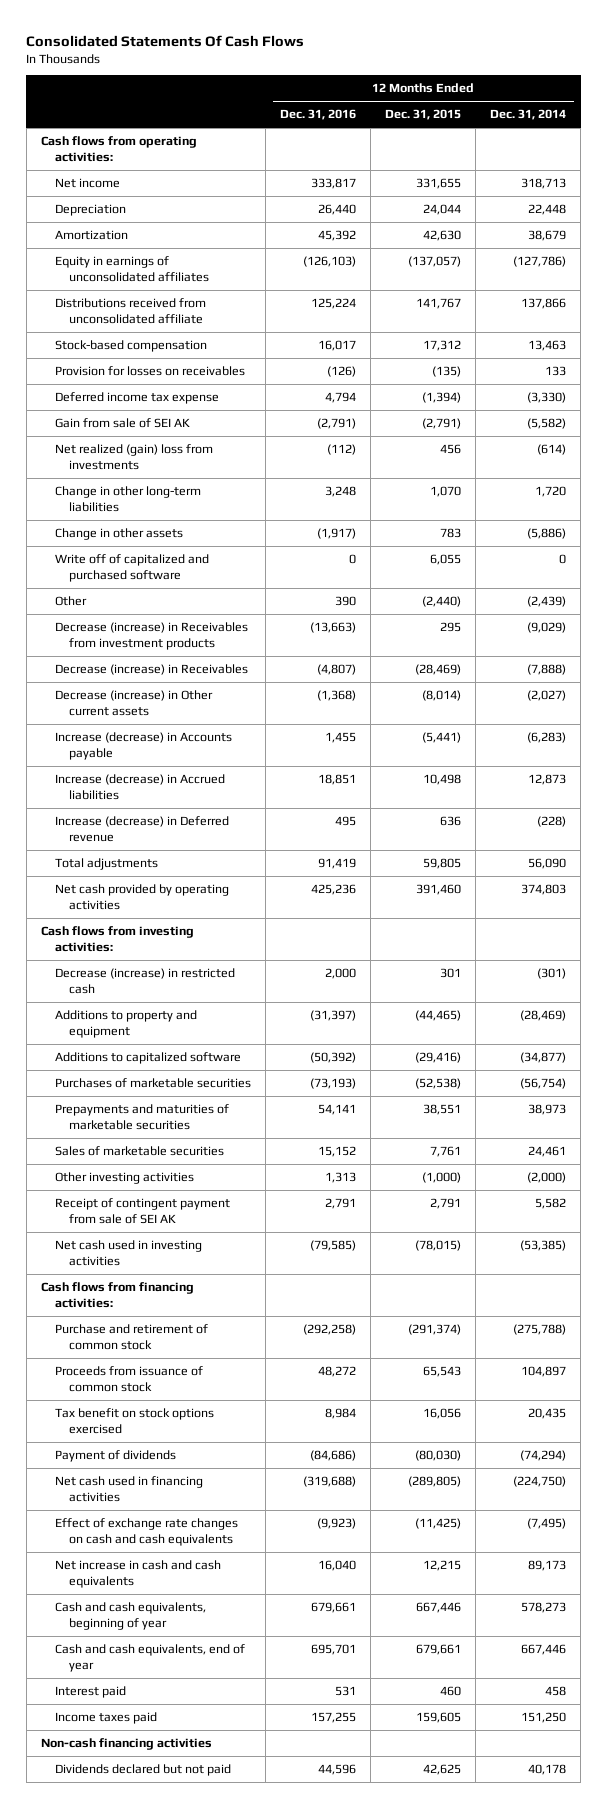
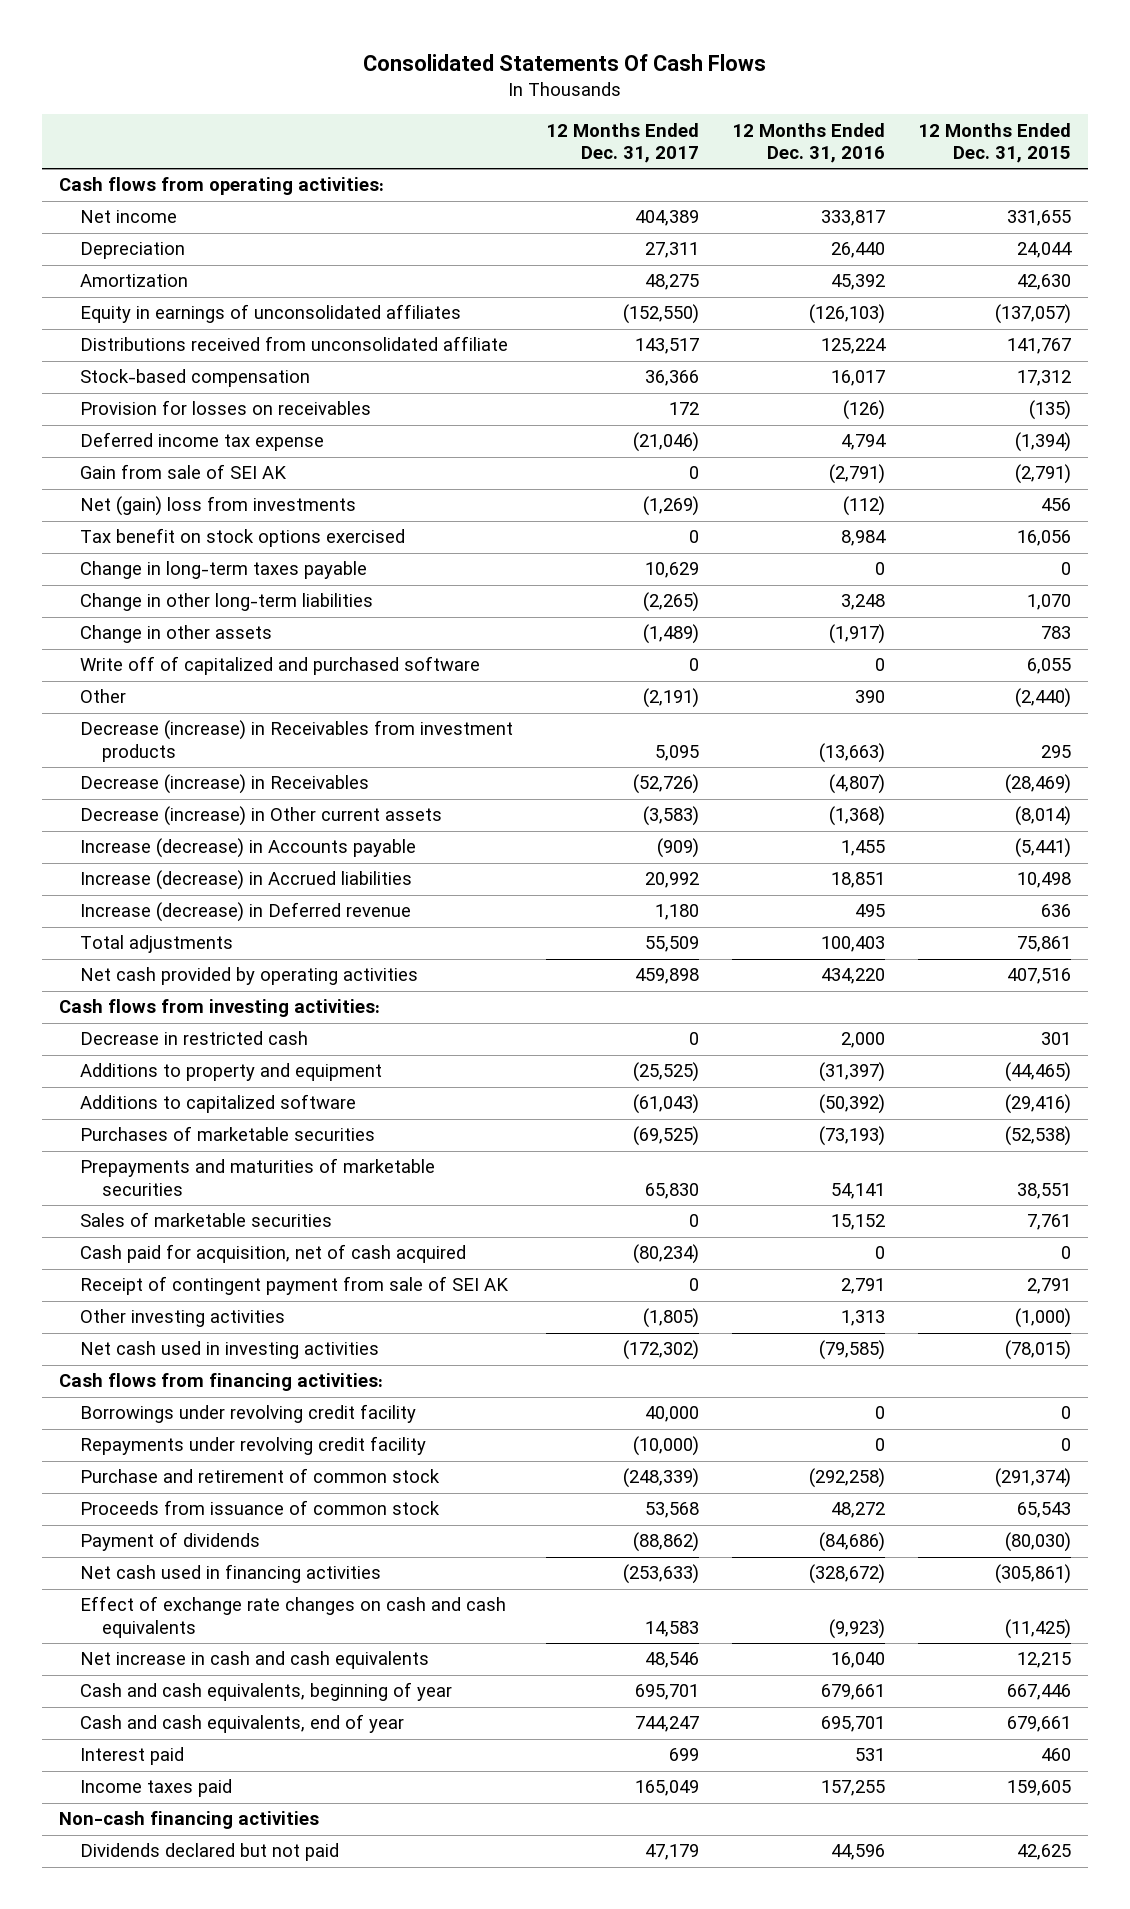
- | 12 Months Ended Dec. 31, 2016 | 12 Months Ended Dec. 31, 2015 | 12 Months Ended Dec. 31, 2014
+ | 12 Months Ended Dec. 31, 2017 | 12 Months Ended Dec. 31, 2016 | 12 Months Ended Dec. 31, 2015
- Net realized (gain) loss from investments | (112) | 456 | (614)
+ Net (gain) loss from investments | (1,269) | (112) | 456
moved up: Tax benefit on stock options exercised | 0 | 8,984 | 16,056
+ Change in long-term taxes payable | 10,629 | 0 | 0
- Total adjustments | 91,419 | 59,805 | 56,090
- Net cash provided by operating activities | 425,236 | 391,460 | 374,803
+ Total adjustments | 55,509 | 100,403 | 75,861
+ Net cash provided by operating activities | 459,898 | 434,220 | 407,516
- Decrease (increase) in restricted cash | 2,000 | 301 | (301)
+ Decrease in restricted cash | 0 | 2,000 | 301
+ Cash paid for acquisition, net of cash acquired | (80,234) | 0 | 0
moved down: Other investing activities | (1,805) | 1,313 | (1,000)
+ Borrowings under revolving credit facility | 40,000 | 0 | 0
+ Repayments under revolving credit facility | (10,000) | 0 | 0
- Net cash used in financing activities | (319,688) | (289,805) | (224,750)
+ Net cash used in financing activities | (253,633) | (328,672) | (305,861)

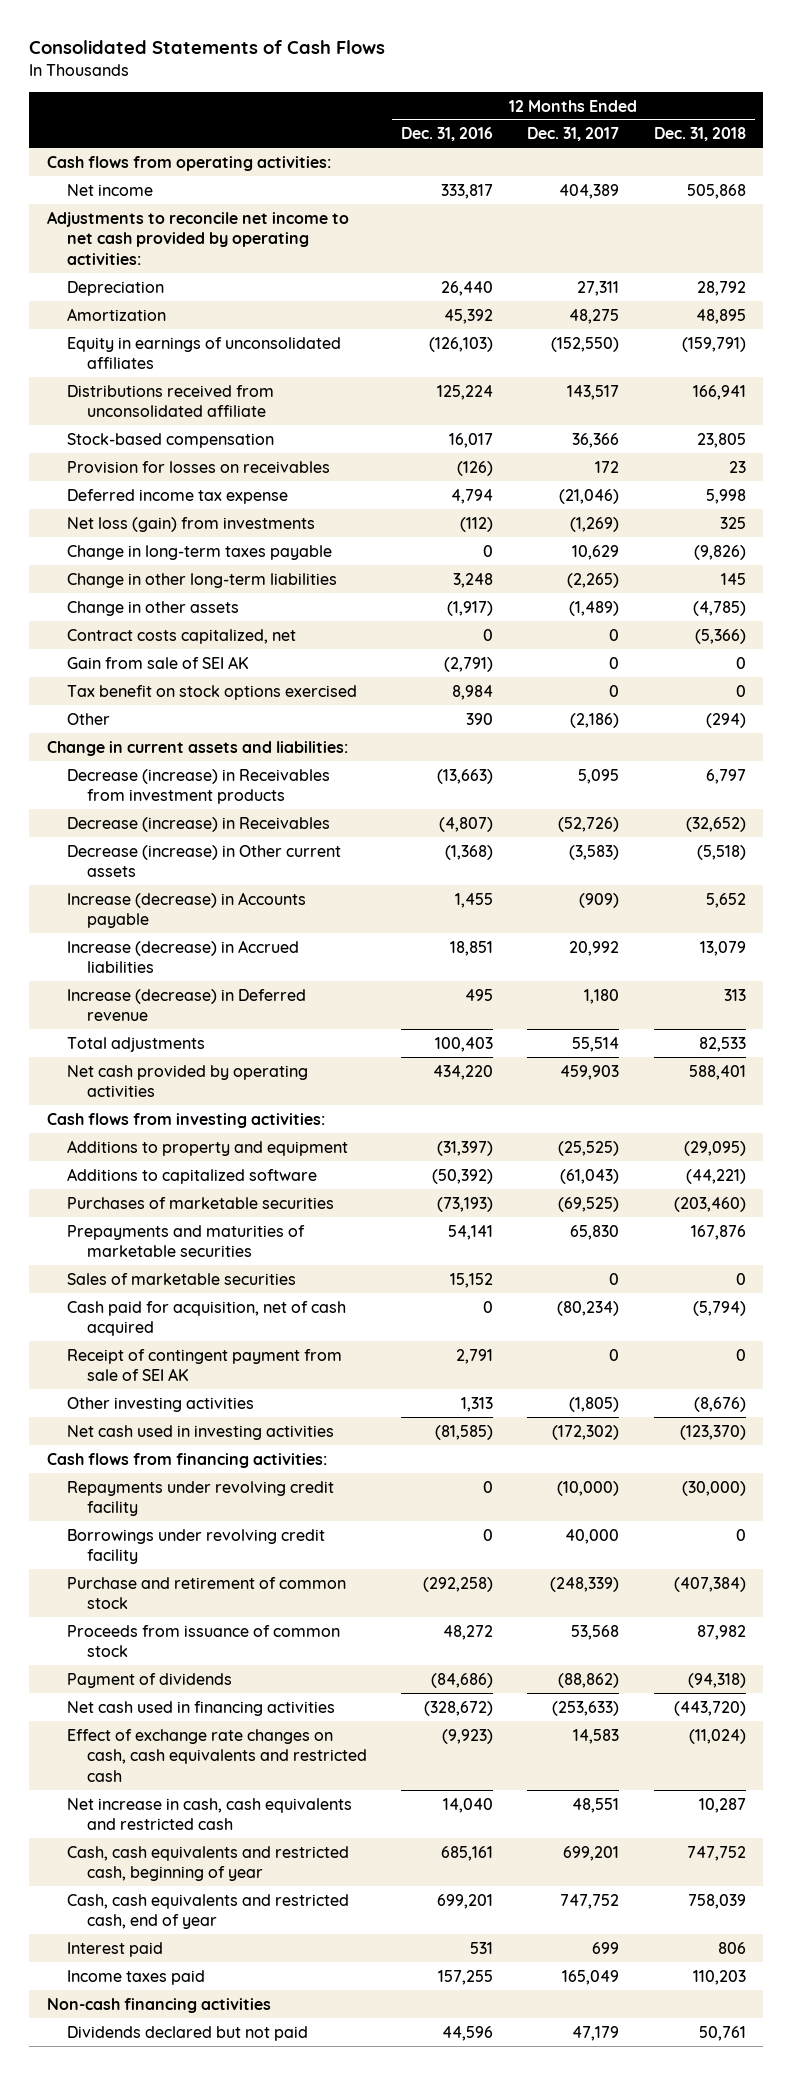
- Consolidated Statements Of Cash Flows
+ Consolidated Statements of Cash Flows
- | 12 Months Ended Dec. 31, 2017 | 12 Months Ended Dec. 31, 2016 | 12 Months Ended Dec. 31, 2015
+ | 12 Months Ended Dec. 31, 2016 | 12 Months Ended Dec. 31, 2017 | 12 Months Ended Dec. 31, 2018
+ Adjustments to reconcile net income to net cash provided by operating activities:
- Net (gain) loss from investments | (1,269) | (112) | 456
+ Net loss (gain) from investments | (112) | (1,269) | 325
- Write off of capitalized and purchased software | 0 | 0 | 6,055
- Other | (2,191) | 390 | (2,440)
+ Contract costs capitalized, net | 0 | 0 | (5,366)
moved down: Gain from sale of SEI AK | (2,791) | 0 | 0
moved down: Tax benefit on stock options exercised | 8,984 | 0 | 0
+ Other | 390 | (2,186) | (294)
+ Change in current assets and liabilities:
- Total adjustments | 55,509 | 100,403 | 75,861
- Net cash provided by operating activities | 459,898 | 434,220 | 407,516
+ Total adjustments | 100,403 | 55,514 | 82,533
+ Net cash provided by operating activities | 434,220 | 459,903 | 588,401
- Decrease in restricted cash | 0 | 2,000 | 301
- Net cash used in investing activities | (172,302) | (79,585) | (78,015)
+ Net cash used in investing activities | (81,585) | (172,302) | (123,370)
moved down: Borrowings under revolving credit facility | 0 | 40,000 | 0
- Effect of exchange rate changes on cash and cash equivalents | 14,583 | (9,923) | (11,425)
- Net increase in cash and cash equivalents | 48,546 | 16,040 | 12,215
- Cash and cash equivalents, beginning of year | 695,701 | 679,661 | 667,446
- Cash and cash equivalents, end of year | 744,247 | 695,701 | 679,661
+ Effect of exchange rate changes on cash, cash equivalents and restricted cash | (9,923) | 14,583 | (11,024)
+ Net increase in cash, cash equivalents and restricted cash | 14,040 | 48,551 | 10,287
+ Cash, cash equivalents and restricted cash, beginning of year | 685,161 | 699,201 | 747,752
+ Cash, cash equivalents and restricted cash, end of year | 699,201 | 747,752 | 758,039

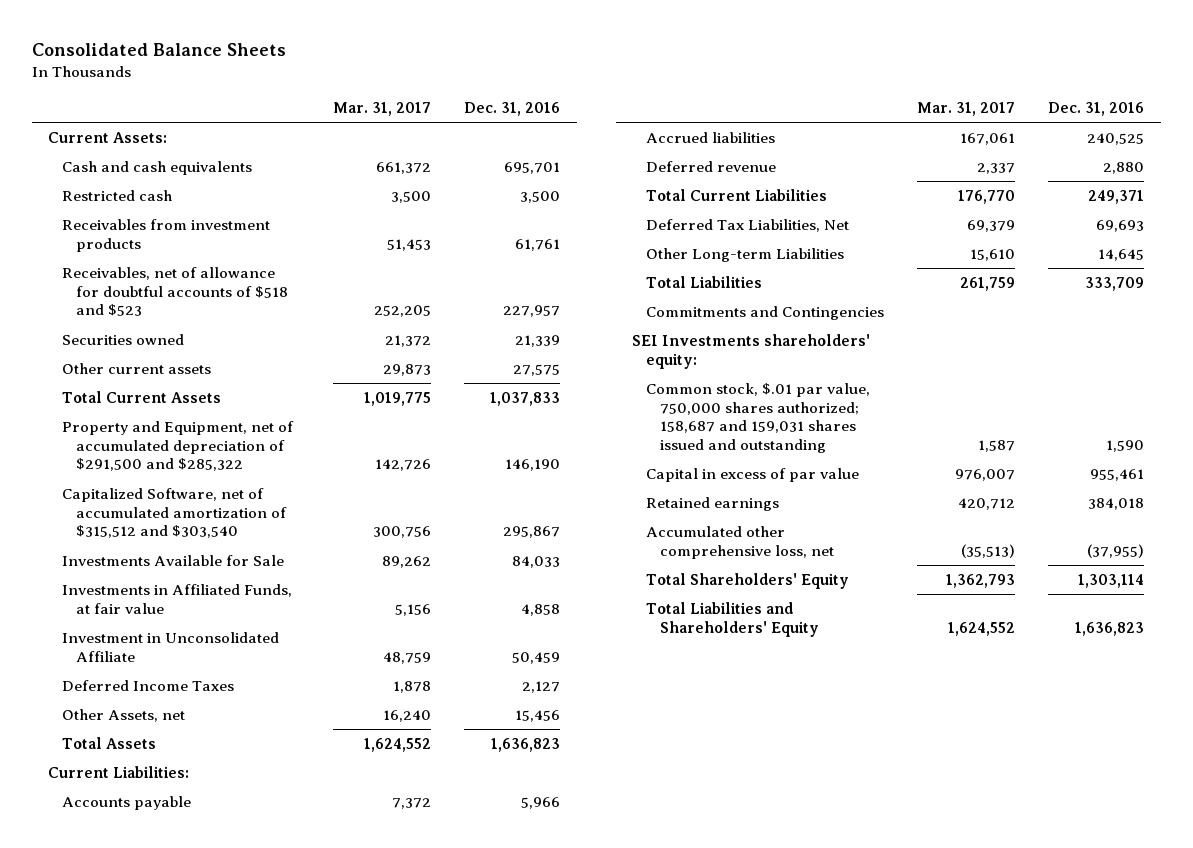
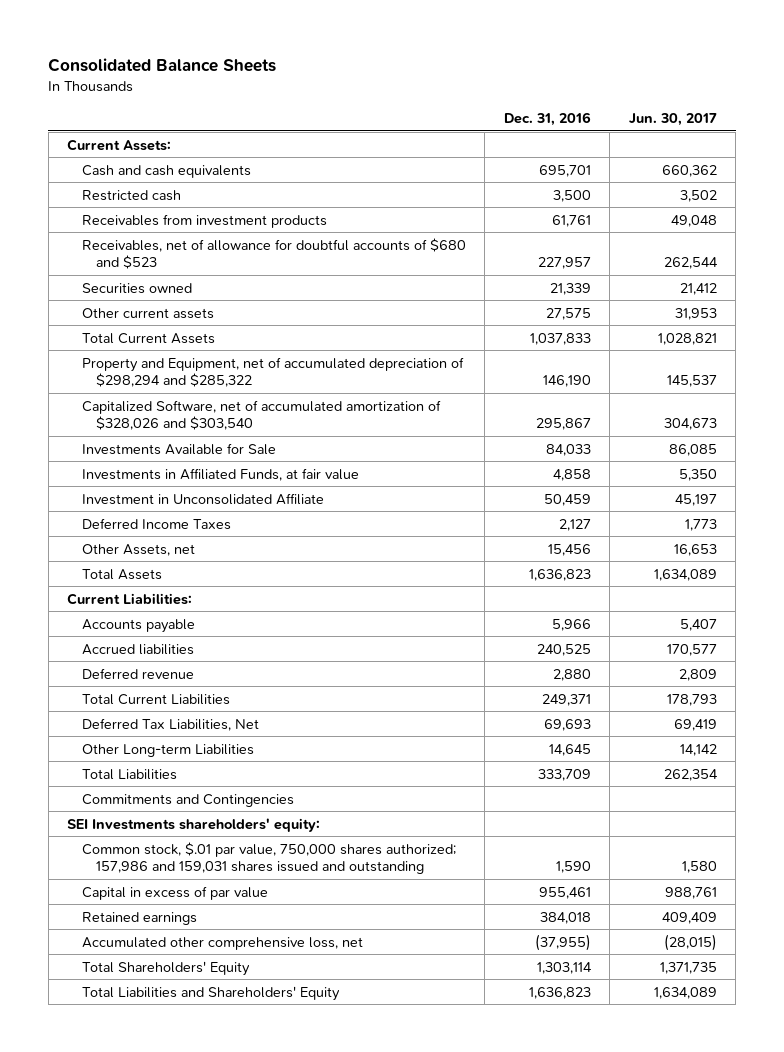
- | Mar. 31, 2017 | Dec. 31, 2016
+ | Dec. 31, 2016 | Jun. 30, 2017
- Receivables, net of allowance for doubtful accounts of $518 and $523 | 252,205 | 227,957
+ Receivables, net of allowance for doubtful accounts of $680 and $523 | 227,957 | 262,544
- Property and Equipment, net of accumulated depreciation of $291,500 and $285,322 | 142,726 | 146,190
- Capitalized Software, net of accumulated amortization of $315,512 and $303,540 | 300,756 | 295,867
+ Property and Equipment, net of accumulated depreciation of $298,294 and $285,322 | 146,190 | 145,537
+ Capitalized Software, net of accumulated amortization of $328,026 and $303,540 | 295,867 | 304,673
- Common stock, $.01 par value, 750,000 shares authorized; 158,687 and 159,031 shares issued and outstanding | 1,587 | 1,590
+ Common stock, $.01 par value, 750,000 shares authorized; 157,986 and 159,031 shares issued and outstanding | 1,590 | 1,580

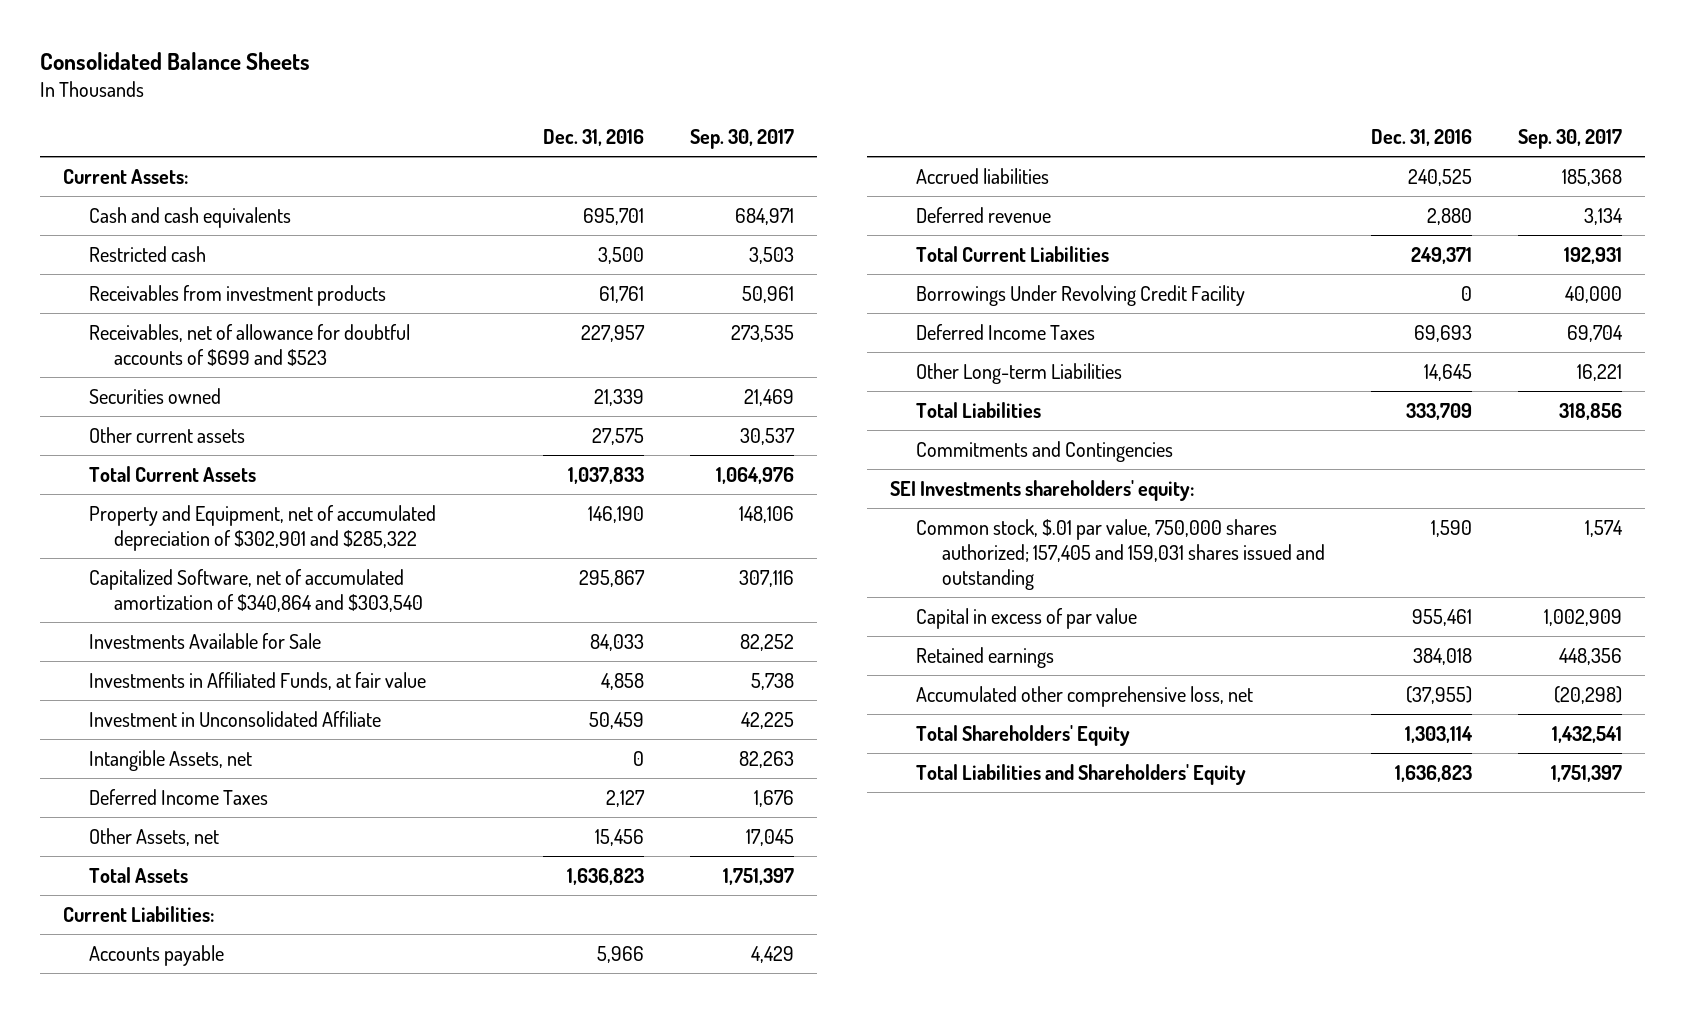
- | Dec. 31, 2016 | Jun. 30, 2017
+ | Dec. 31, 2016 | Sep. 30, 2017
- Receivables, net of allowance for doubtful accounts of $680 and $523 | 227,957 | 262,544
+ Receivables, net of allowance for doubtful accounts of $699 and $523 | 227,957 | 273,535
- Property and Equipment, net of accumulated depreciation of $298,294 and $285,322 | 146,190 | 145,537
- Capitalized Software, net of accumulated amortization of $328,026 and $303,540 | 295,867 | 304,673
+ Property and Equipment, net of accumulated depreciation of $302,901 and $285,322 | 146,190 | 148,106
+ Capitalized Software, net of accumulated amortization of $340,864 and $303,540 | 295,867 | 307,116
+ Intangible Assets, net | 0 | 82,263
- Deferred Tax Liabilities, Net | 69,693 | 69,419
+ Borrowings Under Revolving Credit Facility | 0 | 40,000
+ Deferred Income Taxes | 69,693 | 69,704
- Common stock, $.01 par value, 750,000 shares authorized; 157,986 and 159,031 shares issued and outstanding | 1,590 | 1,580
+ Common stock, $.01 par value, 750,000 shares authorized; 157,405 and 159,031 shares issued and outstanding | 1,590 | 1,574

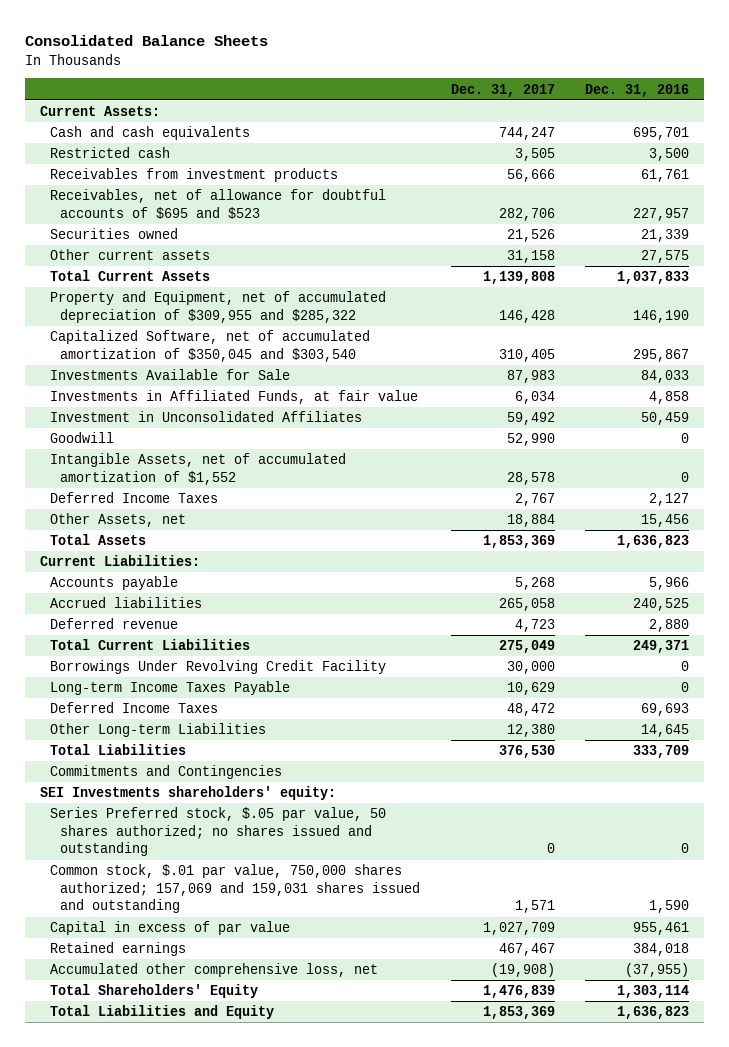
- | Dec. 31, 2016 | Sep. 30, 2017
+ | Dec. 31, 2017 | Dec. 31, 2016
- Receivables, net of allowance for doubtful accounts of $699 and $523 | 227,957 | 273,535
+ Receivables, net of allowance for doubtful accounts of $695 and $523 | 282,706 | 227,957
- Property and Equipment, net of accumulated depreciation of $302,901 and $285,322 | 146,190 | 148,106
- Capitalized Software, net of accumulated amortization of $340,864 and $303,540 | 295,867 | 307,116
+ Property and Equipment, net of accumulated depreciation of $309,955 and $285,322 | 146,428 | 146,190
+ Capitalized Software, net of accumulated amortization of $350,045 and $303,540 | 310,405 | 295,867
- Investment in Unconsolidated Affiliate | 50,459 | 42,225
- Intangible Assets, net | 0 | 82,263
+ Investment in Unconsolidated Affiliates | 59,492 | 50,459
+ Goodwill | 52,990 | 0
+ Intangible Assets, net of accumulated amortization of $1,552 | 28,578 | 0
+ Long-term Income Taxes Payable | 10,629 | 0
- Common stock, $.01 par value, 750,000 shares authorized; 157,405 and 159,031 shares issued and outstanding | 1,590 | 1,574
+ Series Preferred stock, $.05 par value, 50 shares authorized; no shares issued and outstanding | 0 | 0
+ Common stock, $.01 par value, 750,000 shares authorized; 157,069 and 159,031 shares issued and outstanding | 1,571 | 1,590
- Total Liabilities and Shareholders' Equity | 1,636,823 | 1,751,397
+ Total Liabilities and Equity | 1,853,369 | 1,636,823

